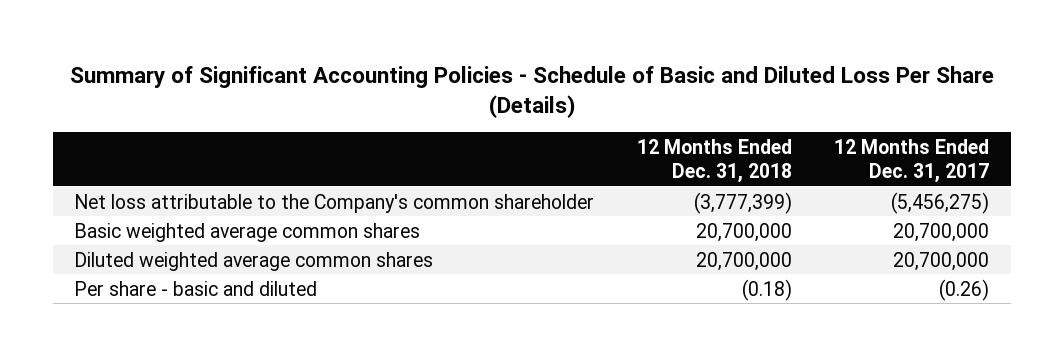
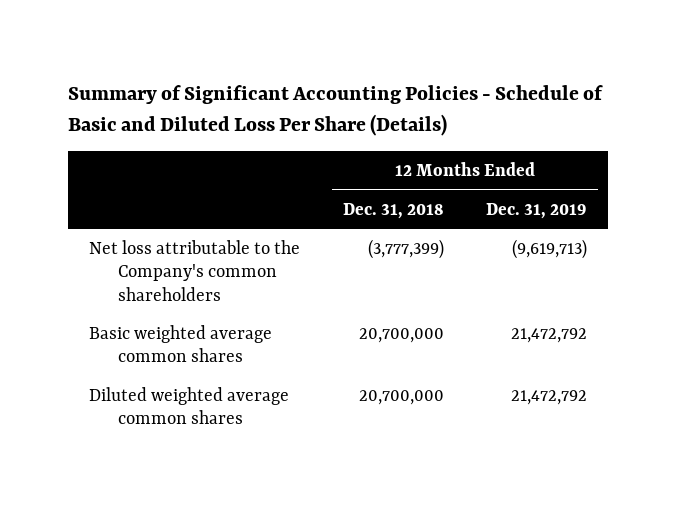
- | 12 Months Ended Dec. 31, 2018 | 12 Months Ended Dec. 31, 2017
+ | 12 Months Ended Dec. 31, 2018 | 12 Months Ended Dec. 31, 2019
- Net loss attributable to the Company's common shareholder | (3,777,399) | (5,456,275)
+ Net loss attributable to the Company's common shareholders | (3,777,399) | (9,619,713)
- Per share - basic and diluted | (0.18) | (0.26)

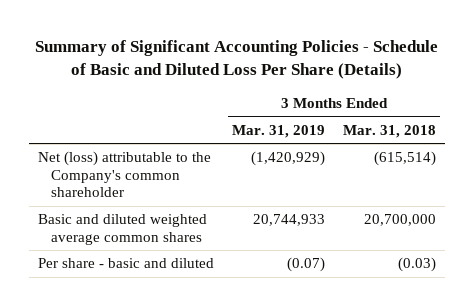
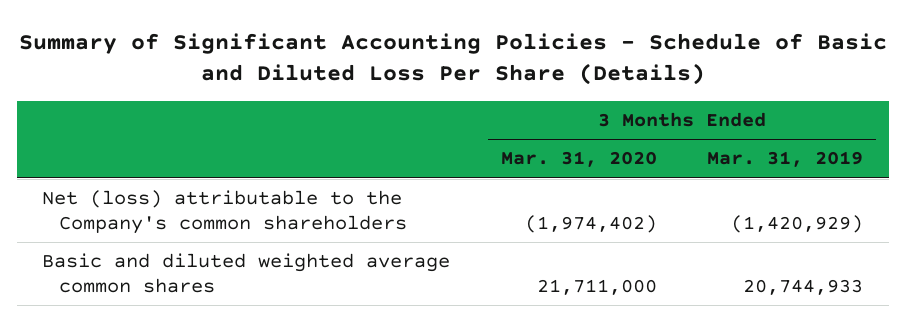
- | 3 Months Ended Mar. 31, 2019 | 3 Months Ended Mar. 31, 2018
+ | 3 Months Ended Mar. 31, 2020 | 3 Months Ended Mar. 31, 2019
- Net (loss) attributable to the Company's common shareholder | (1,420,929) | (615,514)
+ Net (loss) attributable to the Company's common shareholders | (1,974,402) | (1,420,929)
- Per share - basic and diluted | (0.07) | (0.03)

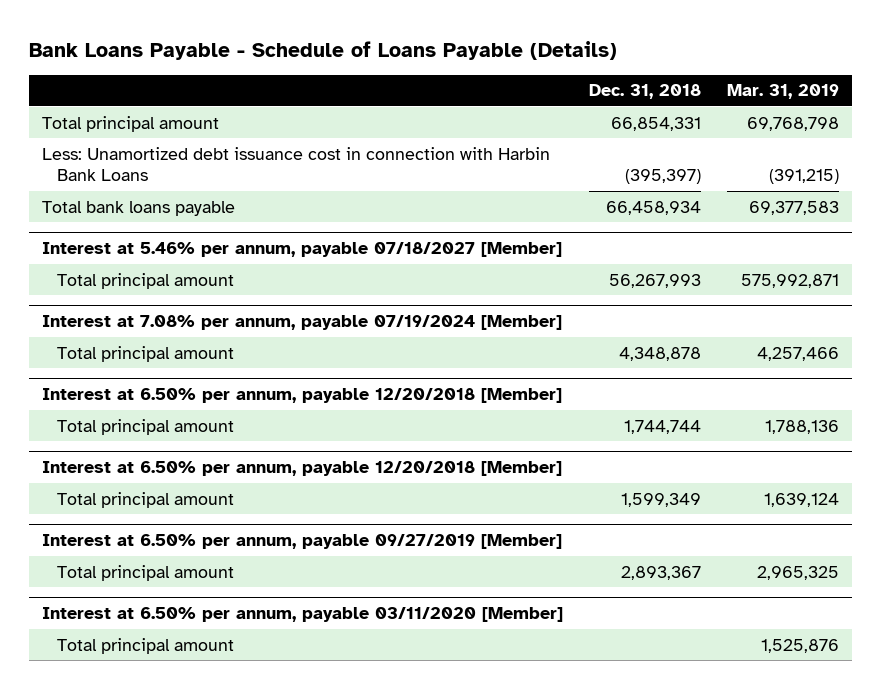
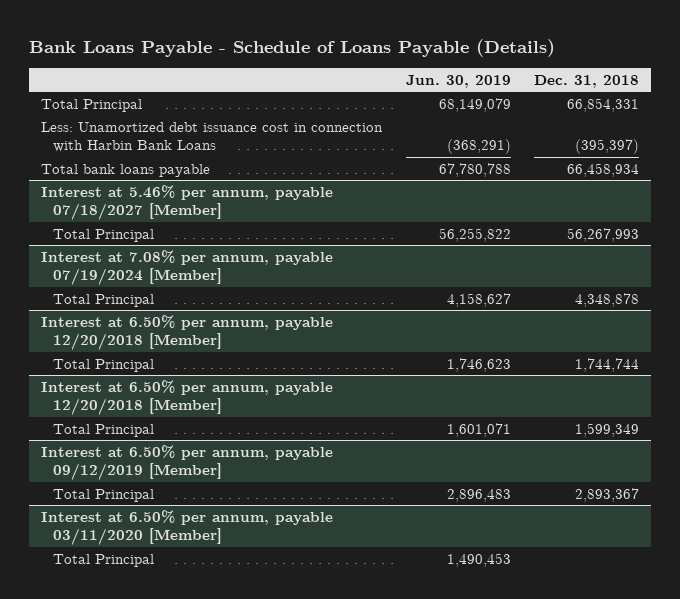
- | Dec. 31, 2018 | Mar. 31, 2019
+ | Jun. 30, 2019 | Dec. 31, 2018
- Total principal amount | 66,854,331 | 69,768,798
+ Total Principal | 68,149,079 | 66,854,331
@ Interest at 5.46% per annum, payable 07/18/2027 [Member]
- Total principal amount | 56,267,993 | 575,992,871
+ Total Principal | 56,255,822 | 56,267,993
@ Interest at 7.08% per annum, payable 07/19/2024 [Member]
- Total principal amount | 4,348,878 | 4,257,466
+ Total Principal | 4,158,627 | 4,348,878
@ Interest at 6.50% per annum, payable 12/20/2018 [Member]
- Total principal amount | 1,744,744 | 1,788,136
+ Total Principal | 1,746,623 | 1,744,744
- Total principal amount | 1,599,349 | 1,639,124
- Interest at 6.50% per annum, payable 09/27/2019 [Member]
- Total principal amount | 2,893,367 | 2,965,325
@ Interest at 6.50% per annum, payable 12/20/2018 [Member]
+ Total Principal | 1,601,071 | 1,599,349
+ Interest at 6.50% per annum, payable 09/12/2019 [Member]
+ Total Principal | 2,896,483 | 2,893,367
@ Interest at 6.50% per annum, payable 03/11/2020 [Member]
- Total principal amount | | 1,525,876
+ Total Principal | 1,490,453 |

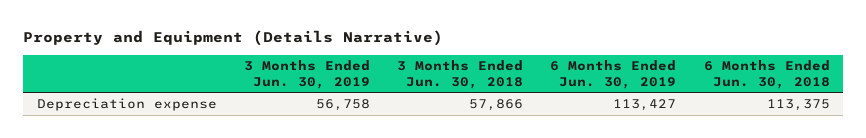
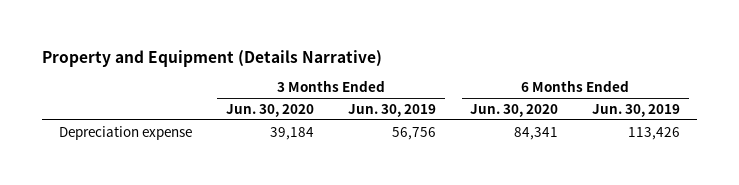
- | 3 Months Ended Jun. 30, 2019 | 3 Months Ended Jun. 30, 2018 | 6 Months Ended Jun. 30, 2019 | 6 Months Ended Jun. 30, 2018
+ | 3 Months Ended Jun. 30, 2020 | 3 Months Ended Jun. 30, 2019 | 6 Months Ended Jun. 30, 2020 | 6 Months Ended Jun. 30, 2019
- Depreciation expense | 56,758 | 57,866 | 113,427 | 113,375
+ Depreciation expense | 39,184 | 56,756 | 84,341 | 113,426

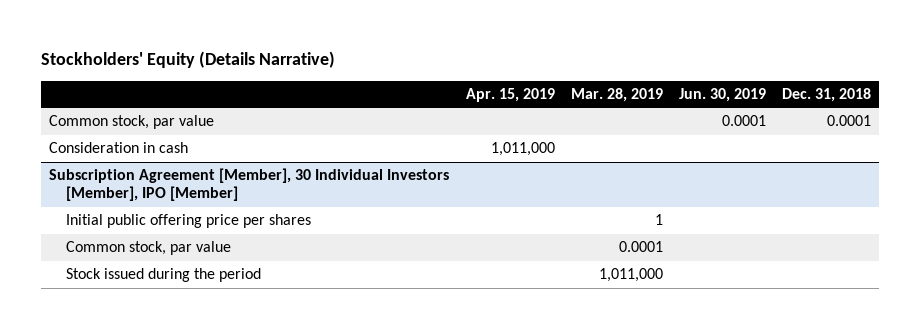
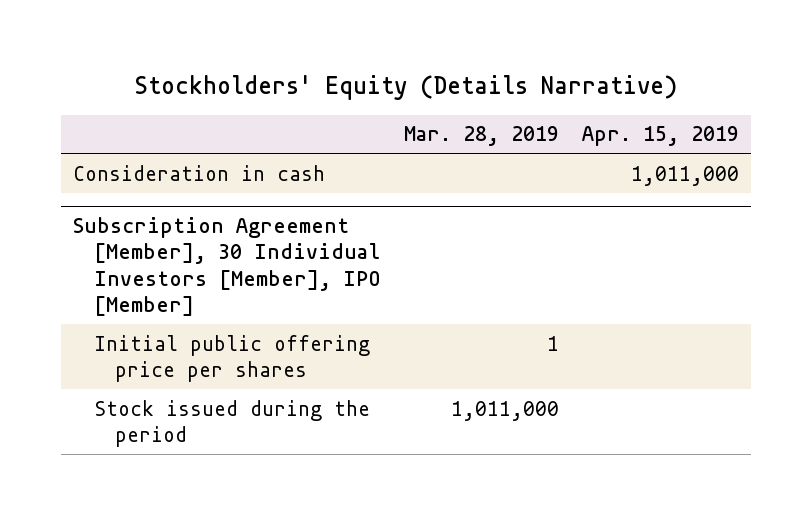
- | Apr. 15, 2019 | Mar. 28, 2019 | Jun. 30, 2019 | Dec. 31, 2018
+ | Mar. 28, 2019 | Apr. 15, 2019
- Common stock, par value | | | 0.0001 | 0.0001
@ Subscription Agreement [Member], 30 Individual Investors [Member], IPO [Member]
- Common stock, par value | | 0.0001 | |

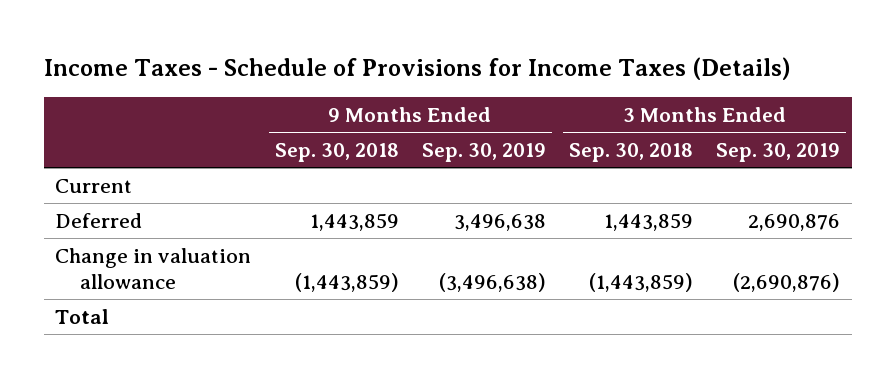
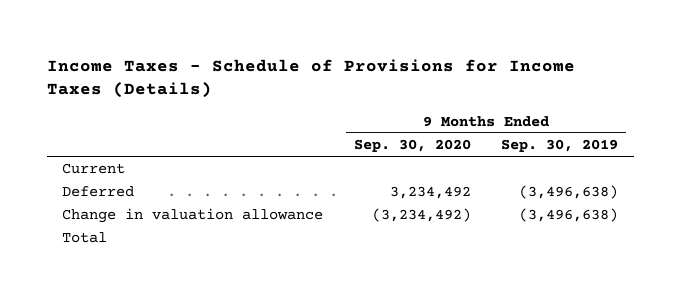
- | 9 Months Ended Sep. 30, 2018 | 9 Months Ended Sep. 30, 2019 | 3 Months Ended Sep. 30, 2018 | 3 Months Ended Sep. 30, 2019
+ | 9 Months Ended Sep. 30, 2020 | 9 Months Ended Sep. 30, 2019
- Deferred | 1,443,859 | 3,496,638 | 1,443,859 | 2,690,876
+ Deferred | 3,234,492 | (3,496,638)

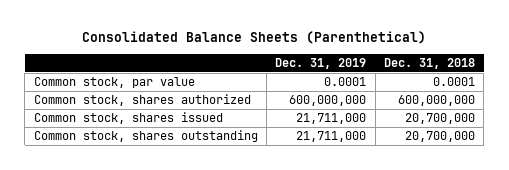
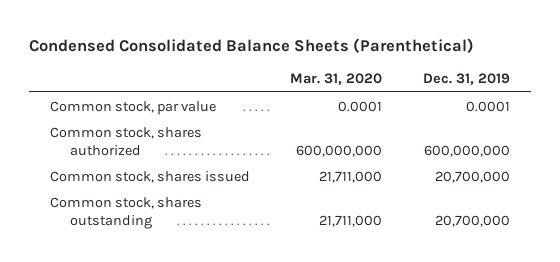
- Consolidated Balance Sheets (Parenthetical)
+ Condensed Consolidated Balance Sheets (Parenthetical)
- | Dec. 31, 2019 | Dec. 31, 2018
+ | Mar. 31, 2020 | Dec. 31, 2019
- Common stock, shares issued | 21,711,000 | 20,700,000
- Common stock, shares outstanding | 21,711,000 | 20,700,000
+ Common stock, shares issued | 21,711,000 | 20,700,000
+ Common stock, shares outstanding | 21,711,000 | 20,700,000

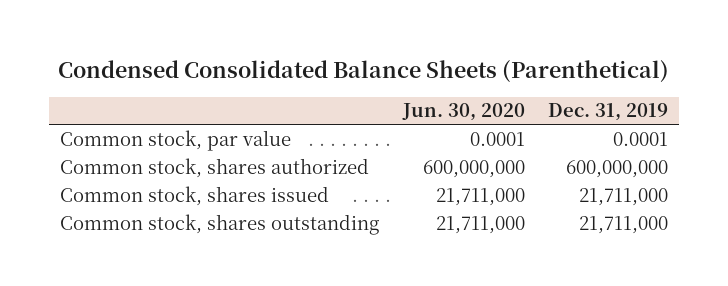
- | Mar. 31, 2020 | Dec. 31, 2019
+ | Jun. 30, 2020 | Dec. 31, 2019
- Common stock, shares issued | 21,711,000 | 20,700,000
- Common stock, shares outstanding | 21,711,000 | 20,700,000
+ Common stock, shares issued | 21,711,000 | 21,711,000
+ Common stock, shares outstanding | 21,711,000 | 21,711,000

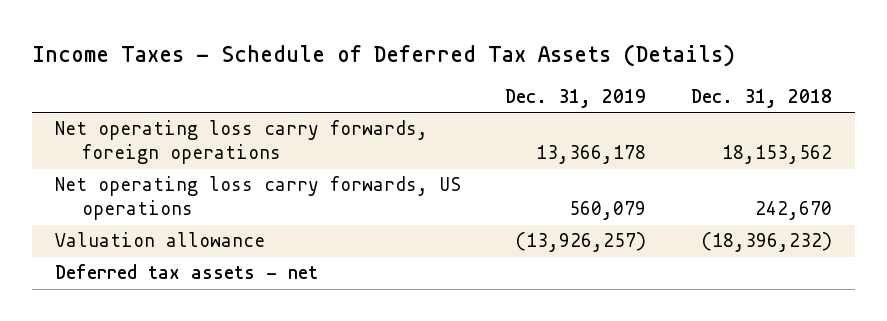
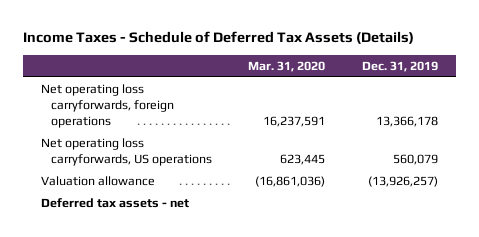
- | Dec. 31, 2019 | Dec. 31, 2018
+ | Mar. 31, 2020 | Dec. 31, 2019
- Net operating loss carry forwards, foreign operations | 13,366,178 | 18,153,562
- Net operating loss carry forwards, US operations | 560,079 | 242,670
+ Net operating loss carryforwards, foreign operations | 16,237,591 | 13,366,178
+ Net operating loss carryforwards, US operations | 623,445 | 560,079

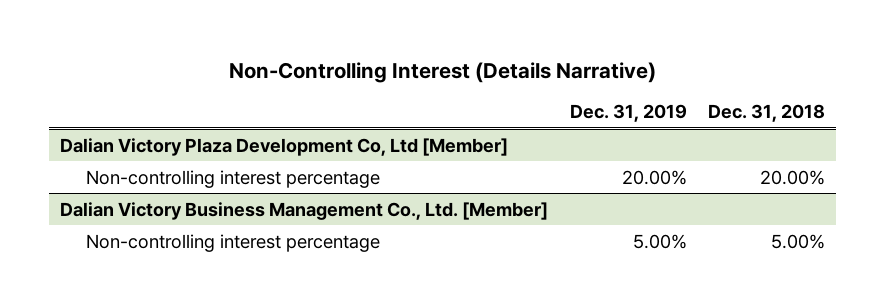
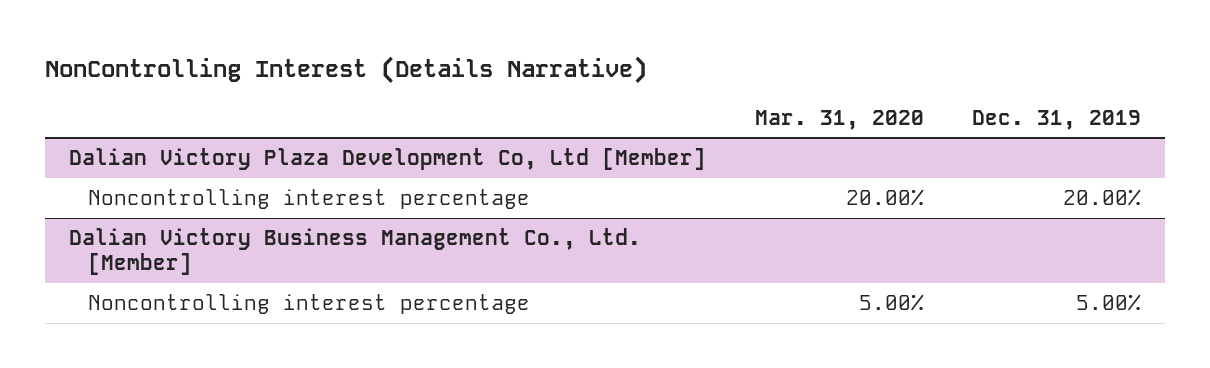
- Non-Controlling Interest (Details Narrative)
+ NonControlling Interest (Details Narrative)
- | Dec. 31, 2019 | Dec. 31, 2018
+ | Mar. 31, 2020 | Dec. 31, 2019
@ Dalian Victory Plaza Development Co, Ltd [Member]
- Non-controlling interest percentage | 20.00% | 20.00%
+ Noncontrolling interest percentage | 20.00% | 20.00%
@ Dalian Victory Business Management Co., Ltd. [Member]
- Non-controlling interest percentage | 5.00% | 5.00%
+ Noncontrolling interest percentage | 5.00% | 5.00%

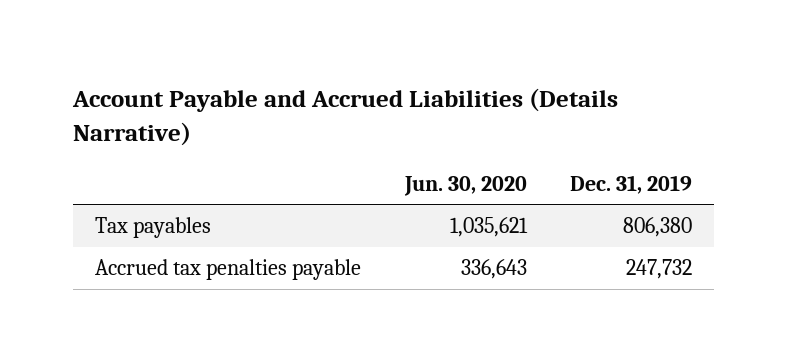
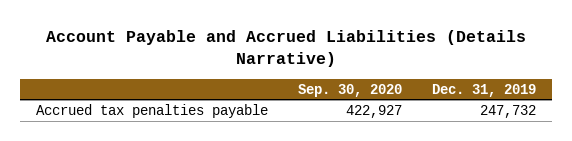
- | Jun. 30, 2020 | Dec. 31, 2019
+ | Sep. 30, 2020 | Dec. 31, 2019
- Tax payables | 1,035,621 | 806,380

